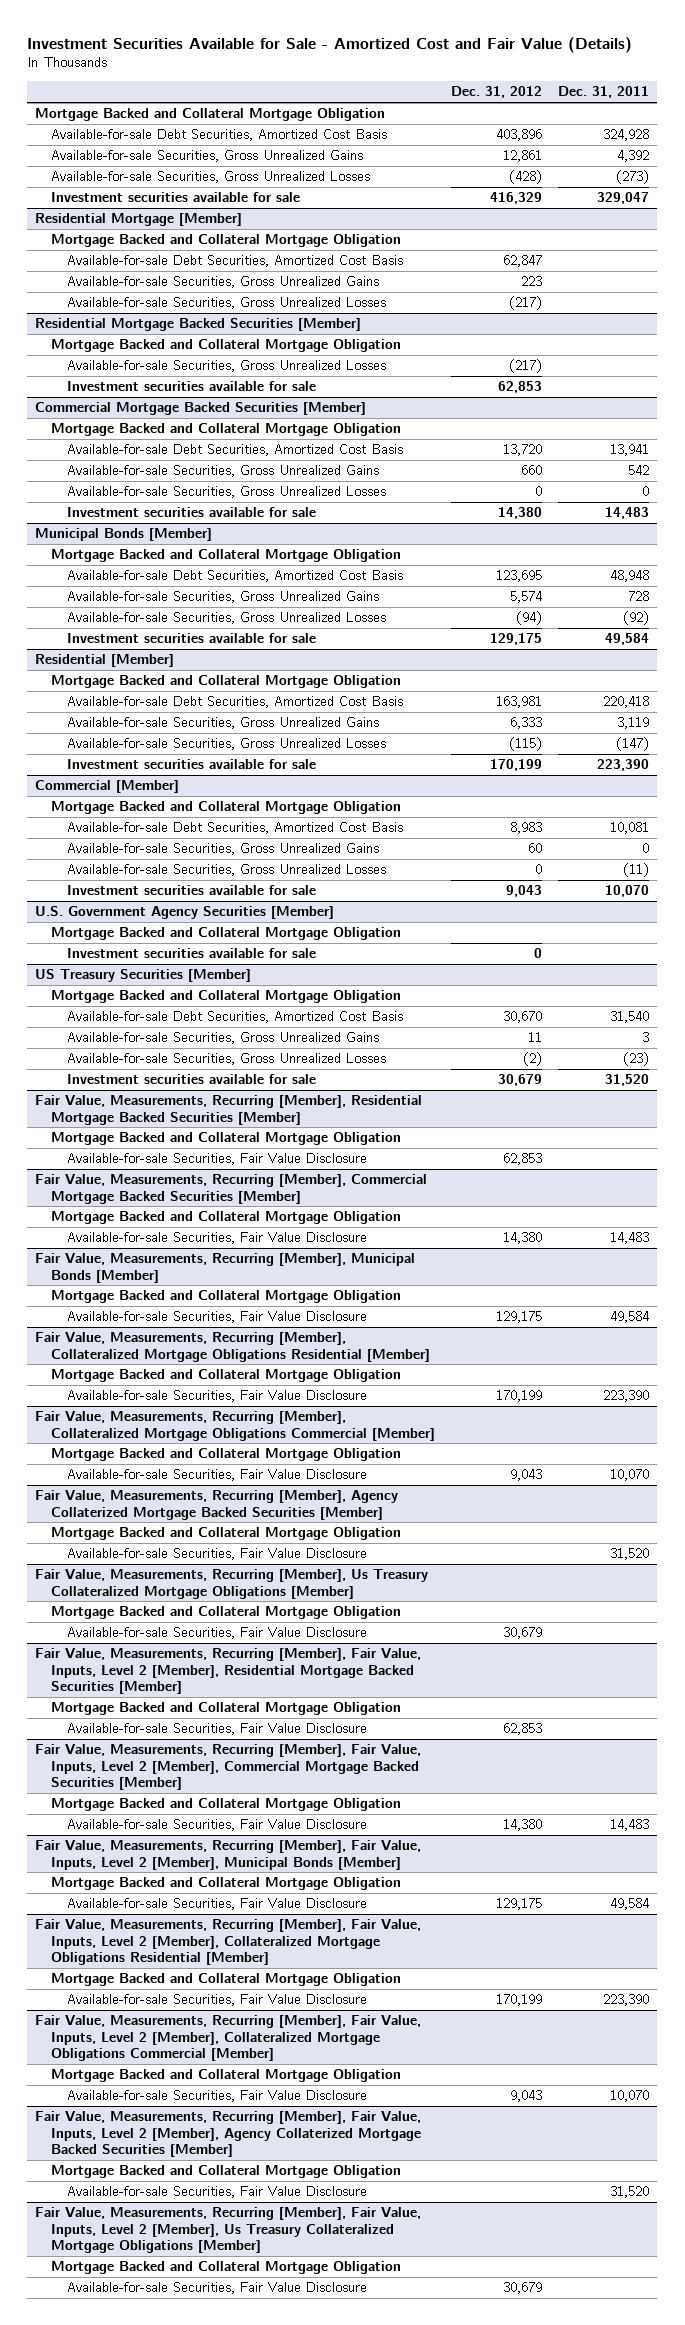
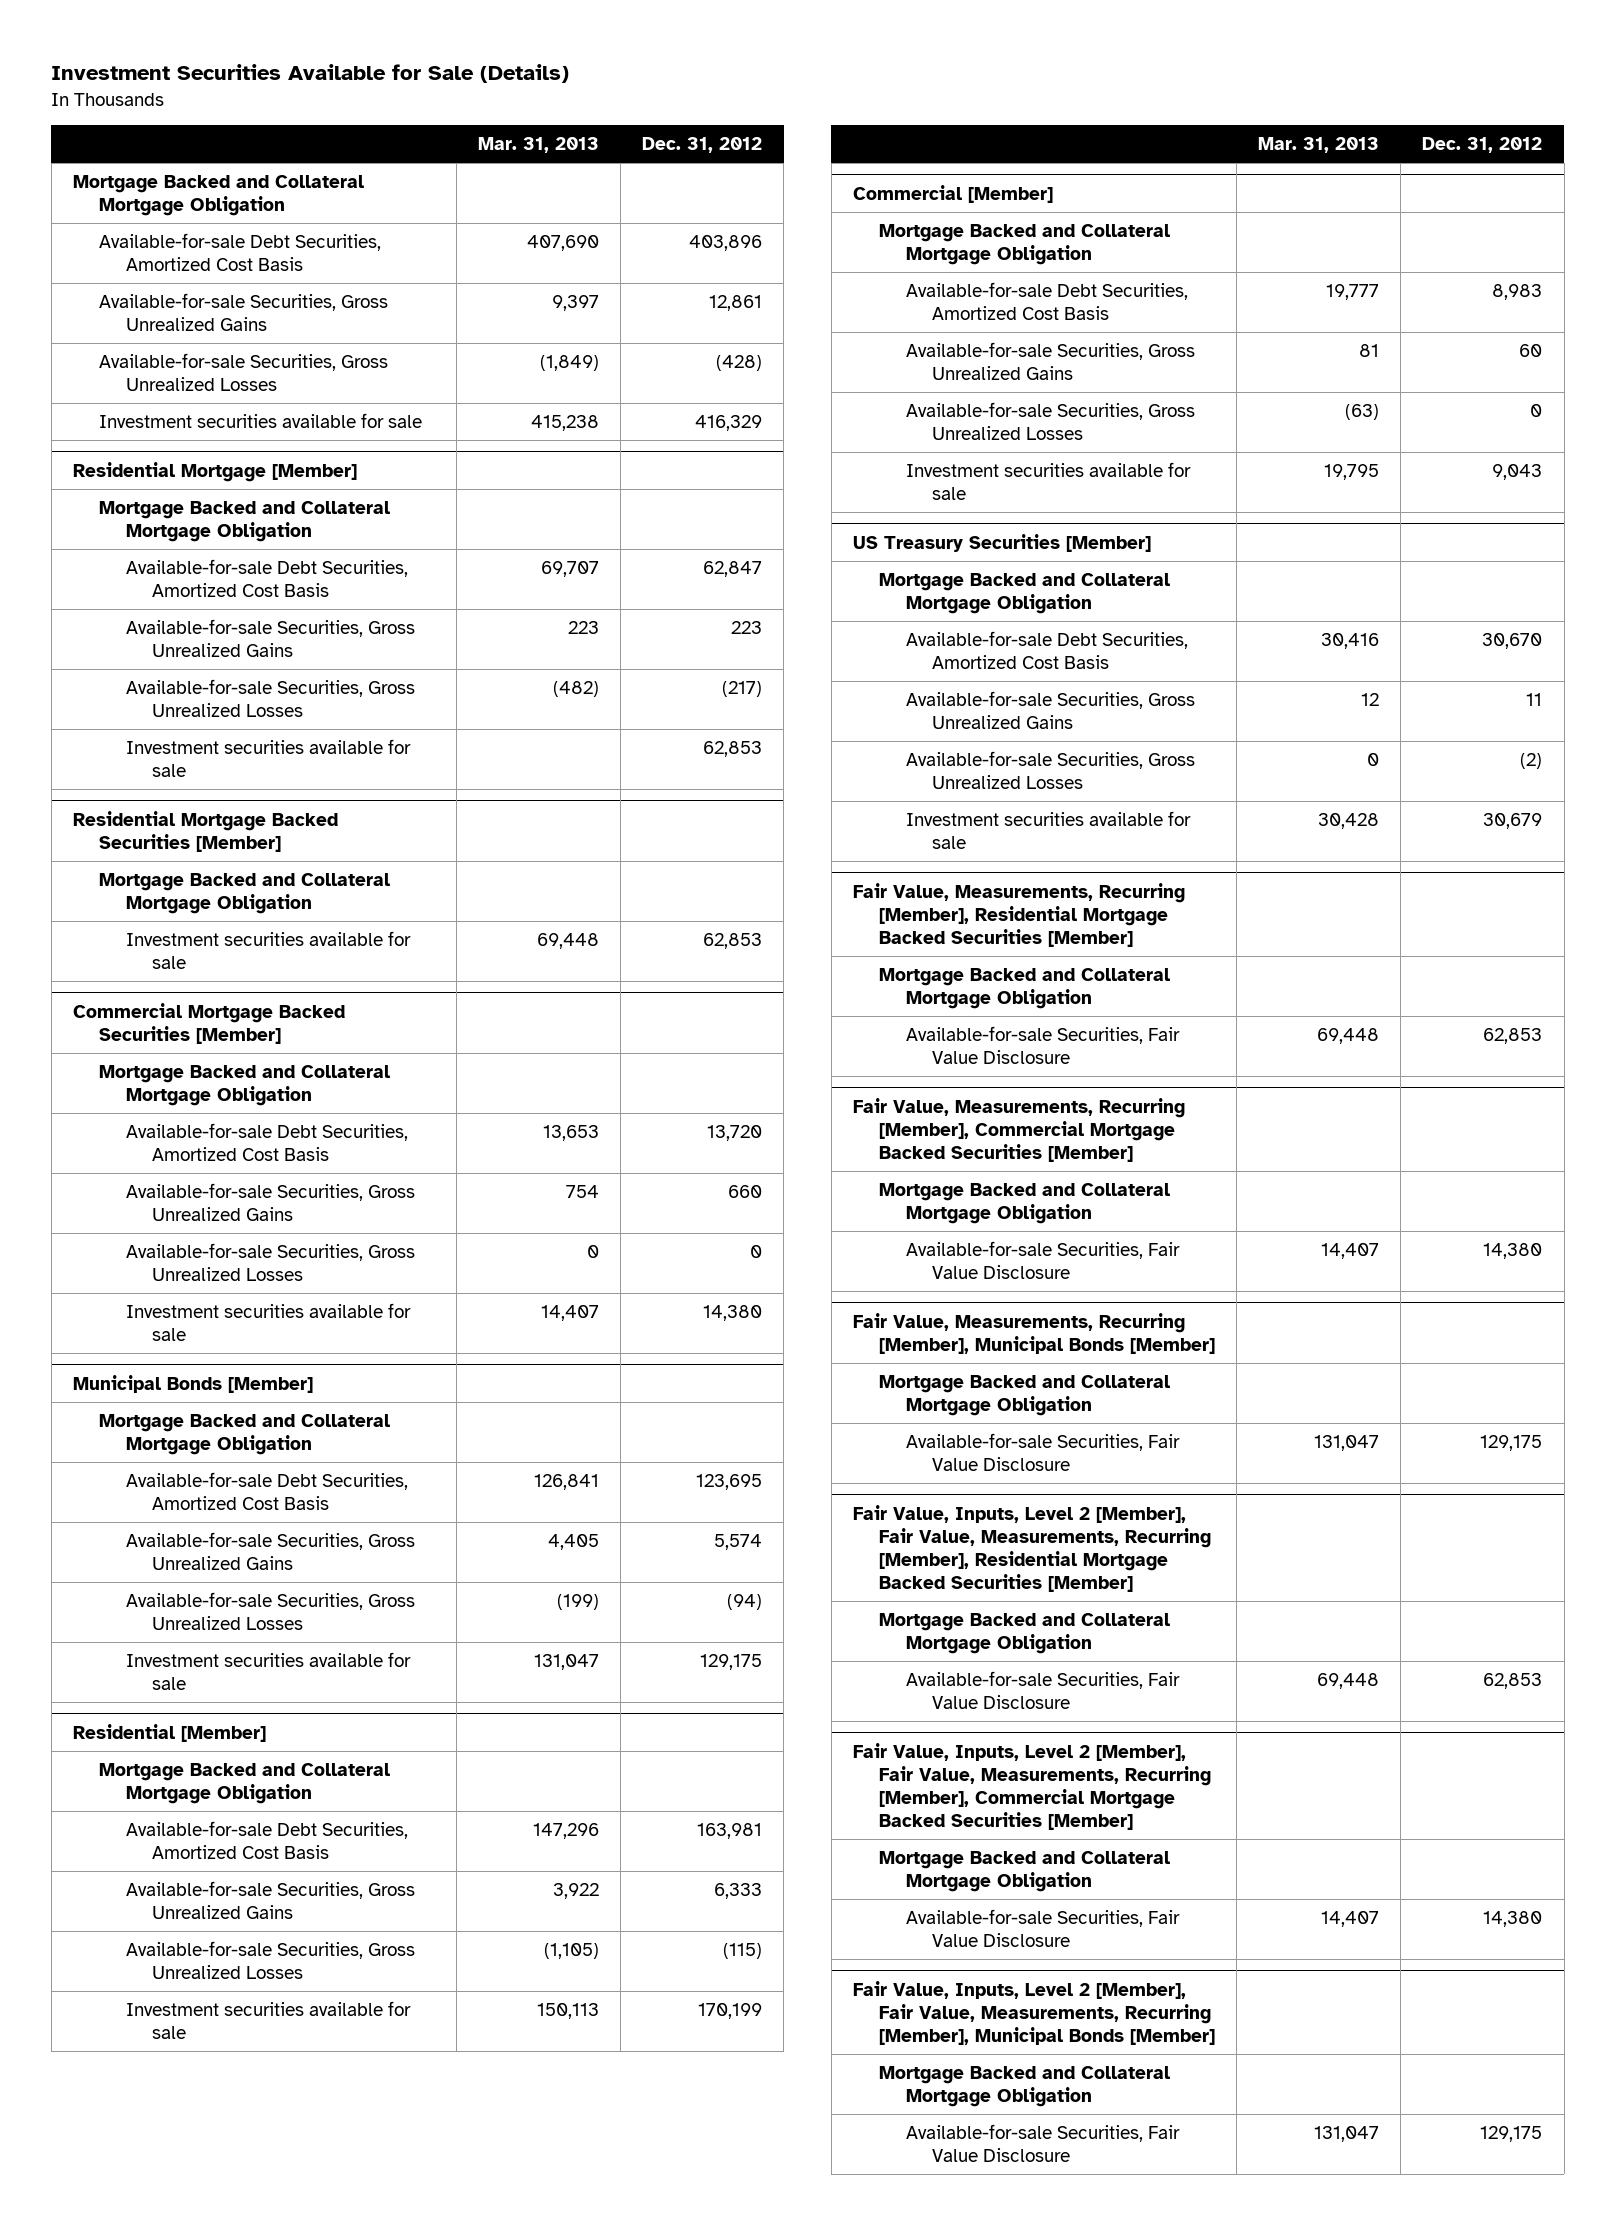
- Investment Securities Available for Sale - Amortized Cost and Fair Value (Details)
+ Investment Securities Available for Sale (Details)
- | Dec. 31, 2012 | Dec. 31, 2011
+ | Mar. 31, 2013 | Dec. 31, 2012
@ Residential Mortgage [Member]
+ Investment securities available for sale | | 62,853
@ Residential Mortgage Backed Securities [Member]
- Available-for-sale Securities, Gross Unrealized Losses | (217) |
- U.S. Government Agency Securities [Member]
- Mortgage Backed and Collateral Mortgage Obligation
- Investment securities available for sale | 0 |
- Fair Value, Measurements, Recurring [Member], Collateralized Mortgage Obligations Residential [Member]
- Mortgage Backed and Collateral Mortgage Obligation
- Available-for-sale Securities, Fair Value Disclosure | 170,199 | 223,390
- Fair Value, Measurements, Recurring [Member], Collateralized Mortgage Obligations Commercial [Member]
- Mortgage Backed and Collateral Mortgage Obligation
- Available-for-sale Securities, Fair Value Disclosure | 9,043 | 10,070
- Fair Value, Measurements, Recurring [Member], Agency Collaterized Mortgage Backed Securities [Member]
- Mortgage Backed and Collateral Mortgage Obligation
- Available-for-sale Securities, Fair Value Disclosure | | 31,520
- Fair Value, Measurements, Recurring [Member], Us Treasury Collateralized Mortgage Obligations [Member]
- Mortgage Backed and Collateral Mortgage Obligation
- Available-for-sale Securities, Fair Value Disclosure | 30,679 |
- Fair Value, Measurements, Recurring [Member], Fair Value, Inputs, Level 2 [Member], Residential Mortgage Backed Securities [Member]
+ Fair Value, Inputs, Level 2 [Member], Fair Value, Measurements, Recurring [Member], Residential Mortgage Backed Securities [Member]
- Fair Value, Measurements, Recurring [Member], Fair Value, Inputs, Level 2 [Member], Commercial Mortgage Backed Securities [Member]
+ Fair Value, Inputs, Level 2 [Member], Fair Value, Measurements, Recurring [Member], Commercial Mortgage Backed Securities [Member]
- Fair Value, Measurements, Recurring [Member], Fair Value, Inputs, Level 2 [Member], Municipal Bonds [Member]
+ Fair Value, Inputs, Level 2 [Member], Fair Value, Measurements, Recurring [Member], Municipal Bonds [Member]
- Fair Value, Measurements, Recurring [Member], Fair Value, Inputs, Level 2 [Member], Collateralized Mortgage Obligations Residential [Member]
- Mortgage Backed and Collateral Mortgage Obligation
- Available-for-sale Securities, Fair Value Disclosure | 170,199 | 223,390
- Fair Value, Measurements, Recurring [Member], Fair Value, Inputs, Level 2 [Member], Collateralized Mortgage Obligations Commercial [Member]
- Mortgage Backed and Collateral Mortgage Obligation
- Available-for-sale Securities, Fair Value Disclosure | 9,043 | 10,070
- Fair Value, Measurements, Recurring [Member], Fair Value, Inputs, Level 2 [Member], Agency Collaterized Mortgage Backed Securities [Member]
- Mortgage Backed and Collateral Mortgage Obligation
- Available-for-sale Securities, Fair Value Disclosure | | 31,520
- Fair Value, Measurements, Recurring [Member], Fair Value, Inputs, Level 2 [Member], Us Treasury Collateralized Mortgage Obligations [Member]
- Mortgage Backed and Collateral Mortgage Obligation
- Available-for-sale Securities, Fair Value Disclosure | 30,679 |

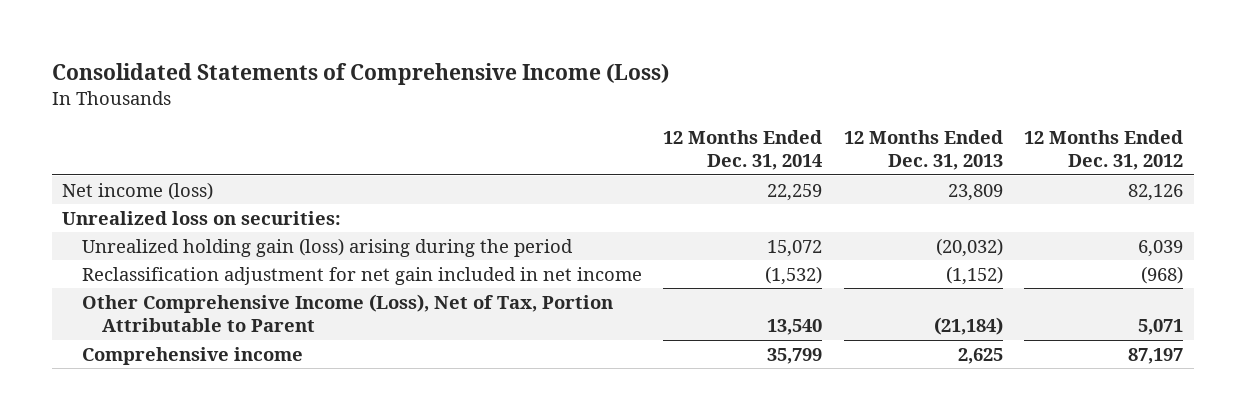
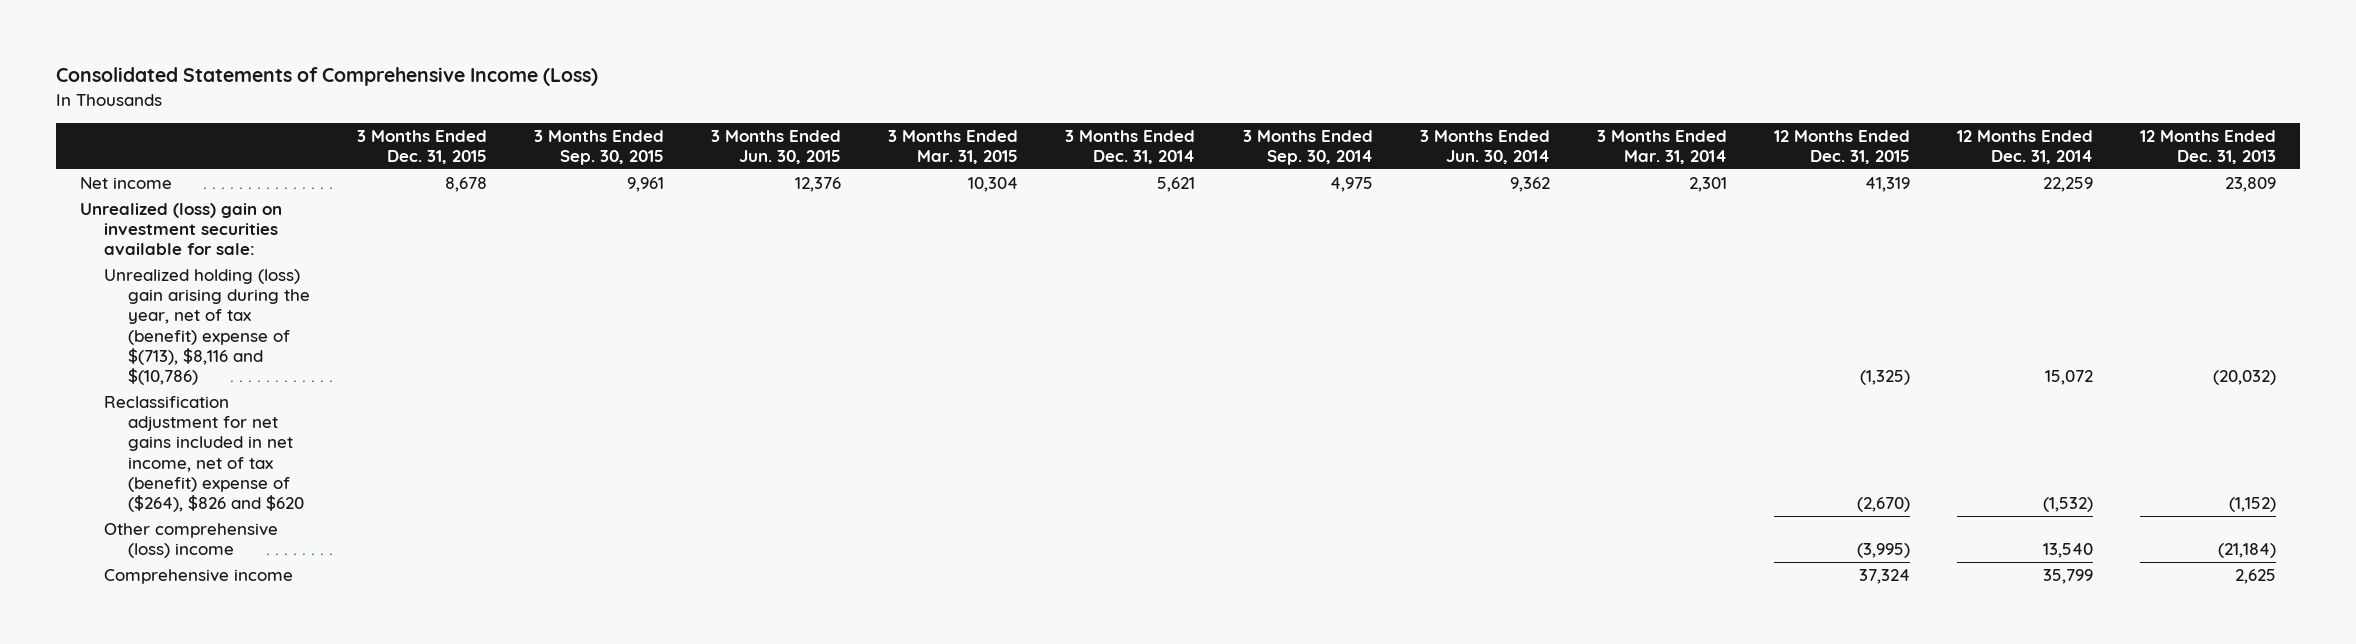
- | 12 Months Ended Dec. 31, 2014 | 12 Months Ended Dec. 31, 2013 | 12 Months Ended Dec. 31, 2012
+ | 3 Months Ended Dec. 31, 2015 | 3 Months Ended Sep. 30, 2015 | 3 Months Ended Jun. 30, 2015 | 3 Months Ended Mar. 31, 2015 | 3 Months Ended Dec. 31, 2014 | 3 Months Ended Sep. 30, 2014 | 3 Months Ended Jun. 30, 2014 | 3 Months Ended Mar. 31, 2014 | 12 Months Ended Dec. 31, 2015 | 12 Months Ended Dec. 31, 2014 | 12 Months Ended Dec. 31, 2013
- Net income (loss) | 22,259 | 23,809 | 82,126
- Unrealized loss on securities:
- Unrealized holding gain (loss) arising during the period | 15,072 | (20,032) | 6,039
- Reclassification adjustment for net gain included in net income | (1,532) | (1,152) | (968)
- Other Comprehensive Income (Loss), Net of Tax, Portion Attributable to Parent | 13,540 | (21,184) | 5,071
+ Net income | 8,678 | 9,961 | 12,376 | 10,304 | 5,621 | 4,975 | 9,362 | 2,301 | 41,319 | 22,259 | 23,809
+ Unrealized (loss) gain on investment securities available for sale:
+ Unrealized holding (loss) gain arising during the year, net of tax (benefit) expense of $(713), $8,116 and $(10,786) | | | | | | | | | (1,325) | 15,072 | (20,032)
+ Reclassification adjustment for net gains included in net income, net of tax (benefit) expense of ($264), $826 and $620 | | | | | | | | | (2,670) | (1,532) | (1,152)
+ Other comprehensive (loss) income | | | | | | | | | (3,995) | 13,540 | (21,184)

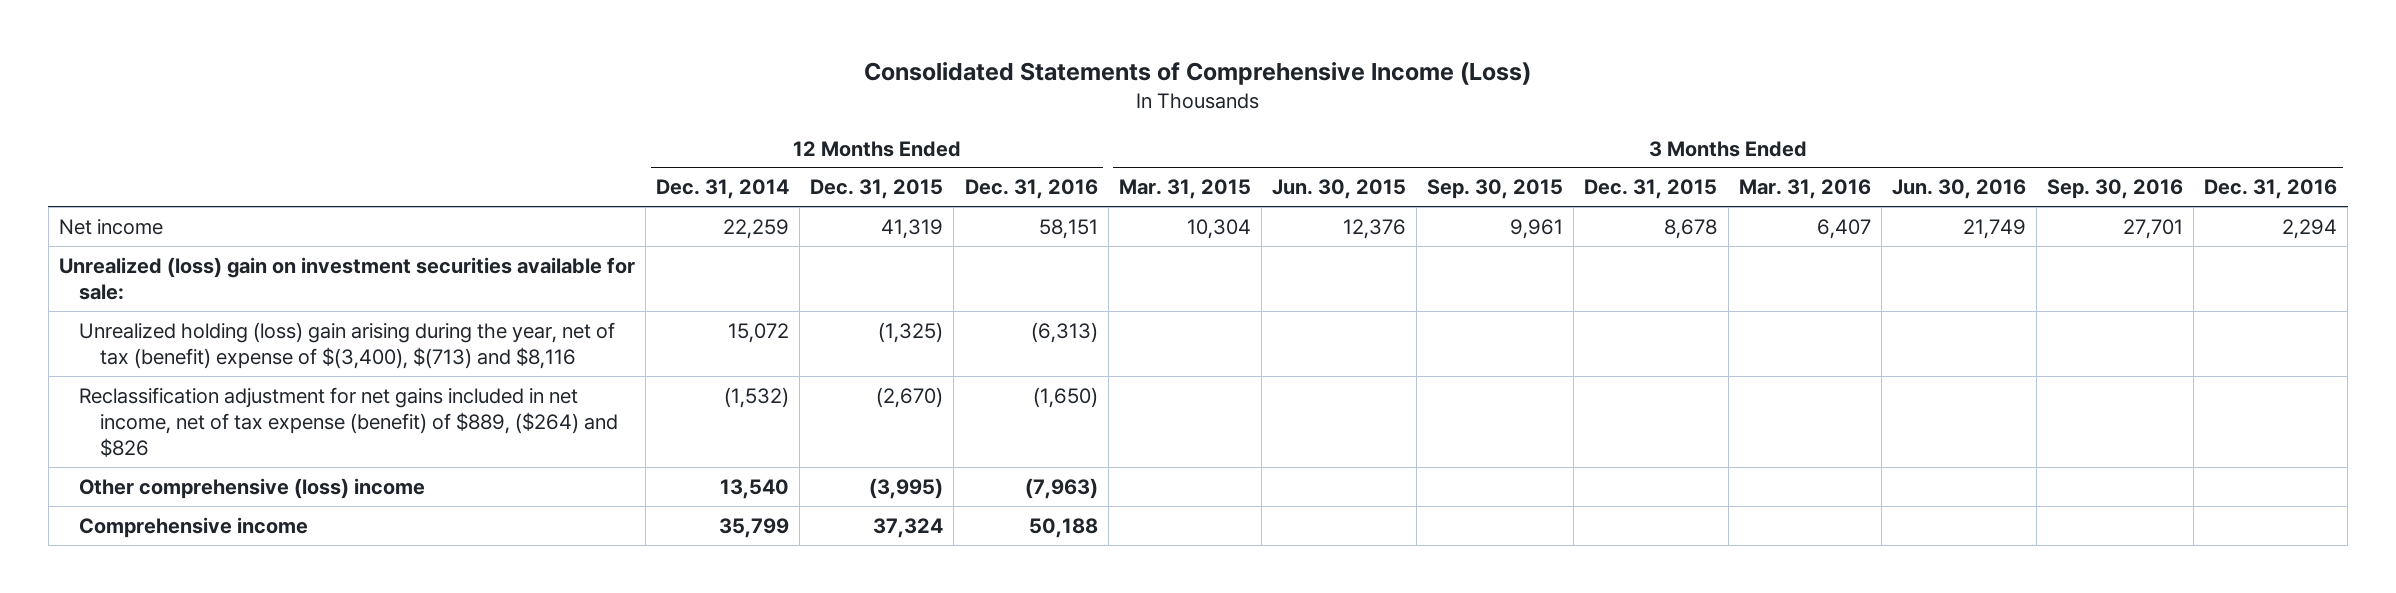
- | 3 Months Ended Dec. 31, 2015 | 3 Months Ended Sep. 30, 2015 | 3 Months Ended Jun. 30, 2015 | 3 Months Ended Mar. 31, 2015 | 3 Months Ended Dec. 31, 2014 | 3 Months Ended Sep. 30, 2014 | 3 Months Ended Jun. 30, 2014 | 3 Months Ended Mar. 31, 2014 | 12 Months Ended Dec. 31, 2015 | 12 Months Ended Dec. 31, 2014 | 12 Months Ended Dec. 31, 2013
+ | 12 Months Ended Dec. 31, 2014 | 12 Months Ended Dec. 31, 2015 | 12 Months Ended Dec. 31, 2016 | 3 Months Ended Mar. 31, 2015 | 3 Months Ended Jun. 30, 2015 | 3 Months Ended Sep. 30, 2015 | 3 Months Ended Dec. 31, 2015 | 3 Months Ended Mar. 31, 2016 | 3 Months Ended Jun. 30, 2016 | 3 Months Ended Sep. 30, 2016 | 3 Months Ended Dec. 31, 2016
- Unrealized holding (loss) gain arising during the year, net of tax (benefit) expense of $(713), $8,116 and $(10,786) | | | | | | | | | (1,325) | 15,072 | (20,032)
- Reclassification adjustment for net gains included in net income, net of tax (benefit) expense of ($264), $826 and $620 | | | | | | | | | (2,670) | (1,532) | (1,152)
+ Unrealized holding (loss) gain arising during the year, net of tax (benefit) expense of $(3,400), $(713) and $8,116 | 15,072 | (1,325) | (6,313) | | | | | | | |
+ Reclassification adjustment for net gains included in net income, net of tax expense (benefit) of $889, ($264) and $826 | (1,532) | (2,670) | (1,650) | | | | | | | |

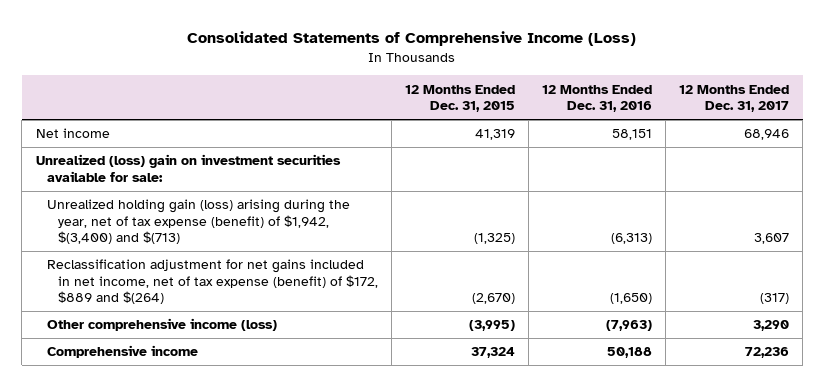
- | 12 Months Ended Dec. 31, 2014 | 12 Months Ended Dec. 31, 2015 | 12 Months Ended Dec. 31, 2016 | 3 Months Ended Mar. 31, 2015 | 3 Months Ended Jun. 30, 2015 | 3 Months Ended Sep. 30, 2015 | 3 Months Ended Dec. 31, 2015 | 3 Months Ended Mar. 31, 2016 | 3 Months Ended Jun. 30, 2016 | 3 Months Ended Sep. 30, 2016 | 3 Months Ended Dec. 31, 2016
+ | 12 Months Ended Dec. 31, 2015 | 12 Months Ended Dec. 31, 2016 | 12 Months Ended Dec. 31, 2017
- Unrealized holding (loss) gain arising during the year, net of tax (benefit) expense of $(3,400), $(713) and $8,116 | 15,072 | (1,325) | (6,313) | | | | | | | |
- Reclassification adjustment for net gains included in net income, net of tax expense (benefit) of $889, ($264) and $826 | (1,532) | (2,670) | (1,650) | | | | | | | |
- Other comprehensive (loss) income | 13,540 | (3,995) | (7,963) | | | | | | | |
+ Unrealized holding gain (loss) arising during the year, net of tax expense (benefit) of $1,942, $(3,400) and $(713) | (1,325) | (6,313) | 3,607
+ Reclassification adjustment for net gains included in net income, net of tax expense (benefit) of $172, $889 and $(264) | (2,670) | (1,650) | (317)
+ Other comprehensive income (loss) | (3,995) | (7,963) | 3,290

